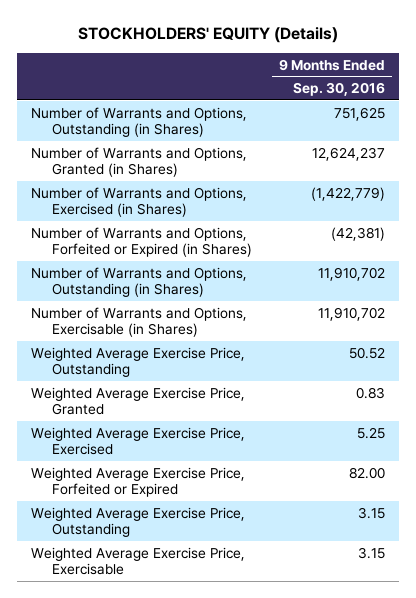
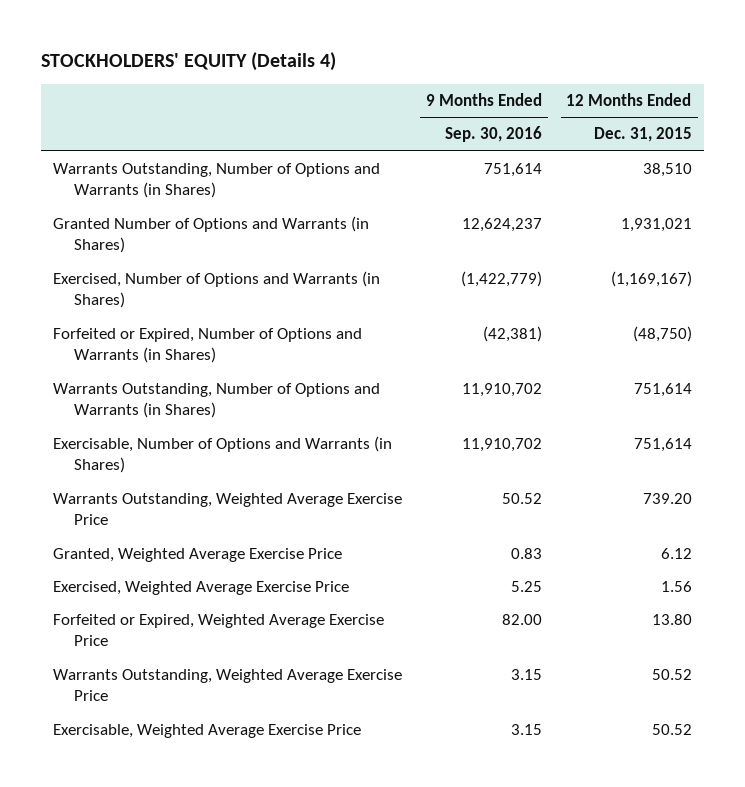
- STOCKHOLDERS' EQUITY (Details)
+ STOCKHOLDERS' EQUITY (Details 4)
- | 9 Months Ended Sep. 30, 2016
+ | 9 Months Ended Sep. 30, 2016 | 12 Months Ended Dec. 31, 2015
- Number of Warrants and Options, Outstanding (in Shares) | 751,625
- Number of Warrants and Options, Granted (in Shares) | 12,624,237
- Number of Warrants and Options, Exercised (in Shares) | (1,422,779)
- Number of Warrants and Options, Forfeited or Expired (in Shares) | (42,381)
- Number of Warrants and Options, Outstanding (in Shares) | 11,910,702
- Number of Warrants and Options, Exercisable (in Shares) | 11,910,702
- Weighted Average Exercise Price, Outstanding | 50.52
- Weighted Average Exercise Price, Granted | 0.83
- Weighted Average Exercise Price, Exercised | 5.25
- Weighted Average Exercise Price, Forfeited or Expired | 82.00
- Weighted Average Exercise Price, Outstanding | 3.15
- Weighted Average Exercise Price, Exercisable | 3.15
+ Warrants Outstanding, Number of Options and Warrants (in Shares) | 751,614 | 38,510
+ Granted Number of Options and Warrants (in Shares) | 12,624,237 | 1,931,021
+ Exercised, Number of Options and Warrants (in Shares) | (1,422,779) | (1,169,167)
+ Forfeited or Expired, Number of Options and Warrants (in Shares) | (42,381) | (48,750)
+ Warrants Outstanding, Number of Options and Warrants (in Shares) | 11,910,702 | 751,614
+ Exercisable, Number of Options and Warrants (in Shares) | 11,910,702 | 751,614
+ Warrants Outstanding, Weighted Average Exercise Price | 50.52 | 739.20
+ Granted, Weighted Average Exercise Price | 0.83 | 6.12
+ Exercised, Weighted Average Exercise Price | 5.25 | 1.56
+ Forfeited or Expired, Weighted Average Exercise Price | 82.00 | 13.80
+ Warrants Outstanding, Weighted Average Exercise Price | 3.15 | 50.52
+ Exercisable, Weighted Average Exercise Price | 3.15 | 50.52

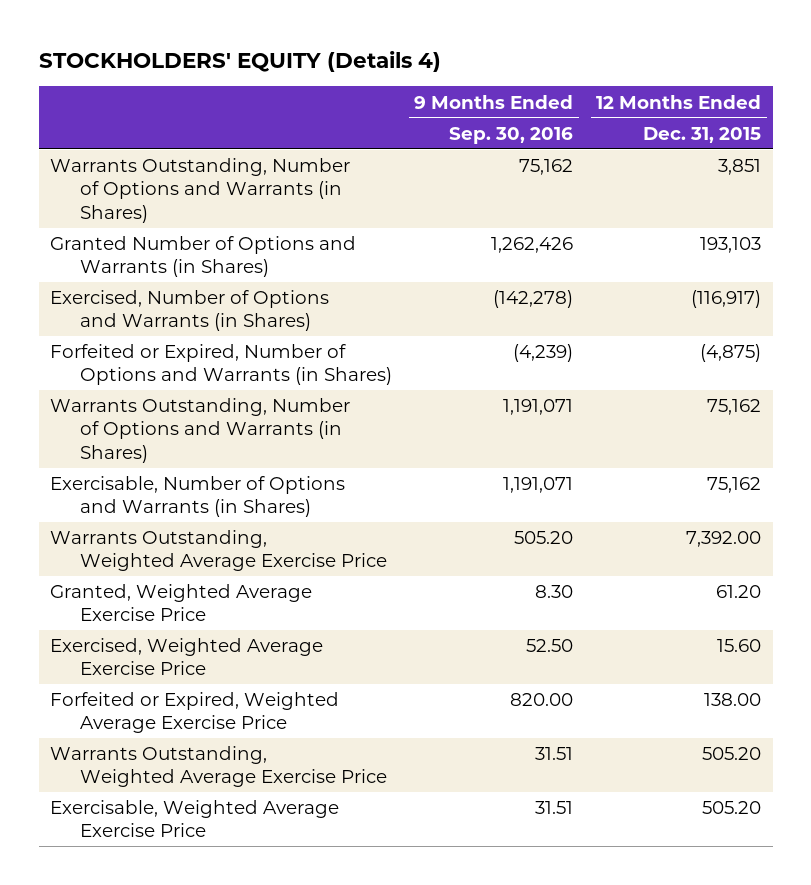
- Warrants Outstanding, Number of Options and Warrants (in Shares) | 751,614 | 38,510
- Granted Number of Options and Warrants (in Shares) | 12,624,237 | 1,931,021
- Exercised, Number of Options and Warrants (in Shares) | (1,422,779) | (1,169,167)
- Forfeited or Expired, Number of Options and Warrants (in Shares) | (42,381) | (48,750)
- Warrants Outstanding, Number of Options and Warrants (in Shares) | 11,910,702 | 751,614
- Exercisable, Number of Options and Warrants (in Shares) | 11,910,702 | 751,614
- Warrants Outstanding, Weighted Average Exercise Price | 50.52 | 739.20
- Granted, Weighted Average Exercise Price | 0.83 | 6.12
- Exercised, Weighted Average Exercise Price | 5.25 | 1.56
- Forfeited or Expired, Weighted Average Exercise Price | 82.00 | 13.80
- Warrants Outstanding, Weighted Average Exercise Price | 3.15 | 50.52
- Exercisable, Weighted Average Exercise Price | 3.15 | 50.52
+ Warrants Outstanding, Number of Options and Warrants (in Shares) | 75,162 | 3,851
+ Granted Number of Options and Warrants (in Shares) | 1,262,426 | 193,103
+ Exercised, Number of Options and Warrants (in Shares) | (142,278) | (116,917)
+ Forfeited or Expired, Number of Options and Warrants (in Shares) | (4,239) | (4,875)
+ Warrants Outstanding, Number of Options and Warrants (in Shares) | 1,191,071 | 75,162
+ Exercisable, Number of Options and Warrants (in Shares) | 1,191,071 | 75,162
+ Warrants Outstanding, Weighted Average Exercise Price | 505.20 | 7,392.00
+ Granted, Weighted Average Exercise Price | 8.30 | 61.20
+ Exercised, Weighted Average Exercise Price | 52.50 | 15.60
+ Forfeited or Expired, Weighted Average Exercise Price | 820.00 | 138.00
+ Warrants Outstanding, Weighted Average Exercise Price | 31.51 | 505.20
+ Exercisable, Weighted Average Exercise Price | 31.51 | 505.20

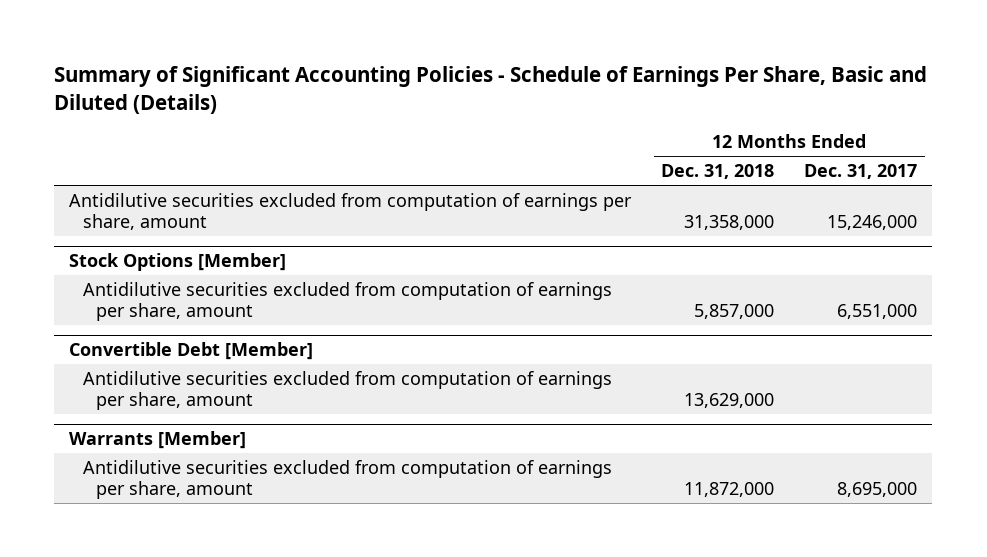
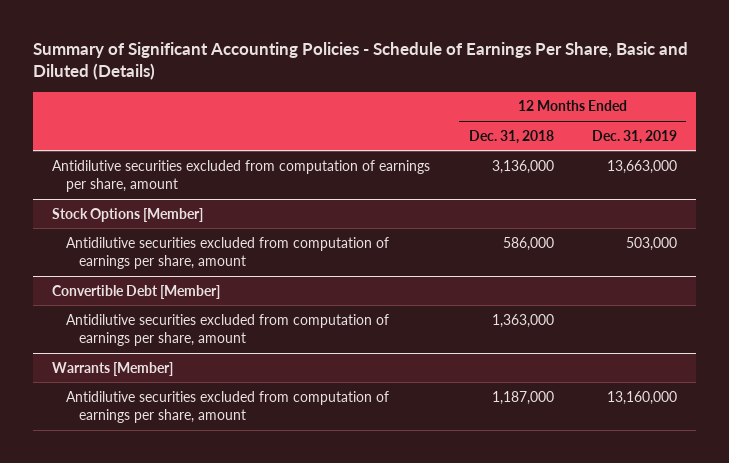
- | 12 Months Ended Dec. 31, 2018 | 12 Months Ended Dec. 31, 2017
+ | 12 Months Ended Dec. 31, 2018 | 12 Months Ended Dec. 31, 2019
- Antidilutive securities excluded from computation of earnings per share, amount | 31,358,000 | 15,246,000
+ Antidilutive securities excluded from computation of earnings per share, amount | 3,136,000 | 13,663,000
@ Stock Options [Member]
- Antidilutive securities excluded from computation of earnings per share, amount | 5,857,000 | 6,551,000
+ Antidilutive securities excluded from computation of earnings per share, amount | 586,000 | 503,000
@ Convertible Debt [Member]
- Antidilutive securities excluded from computation of earnings per share, amount | 13,629,000 |
+ Antidilutive securities excluded from computation of earnings per share, amount | 1,363,000 |
@ Warrants [Member]
- Antidilutive securities excluded from computation of earnings per share, amount | 11,872,000 | 8,695,000
+ Antidilutive securities excluded from computation of earnings per share, amount | 1,187,000 | 13,160,000

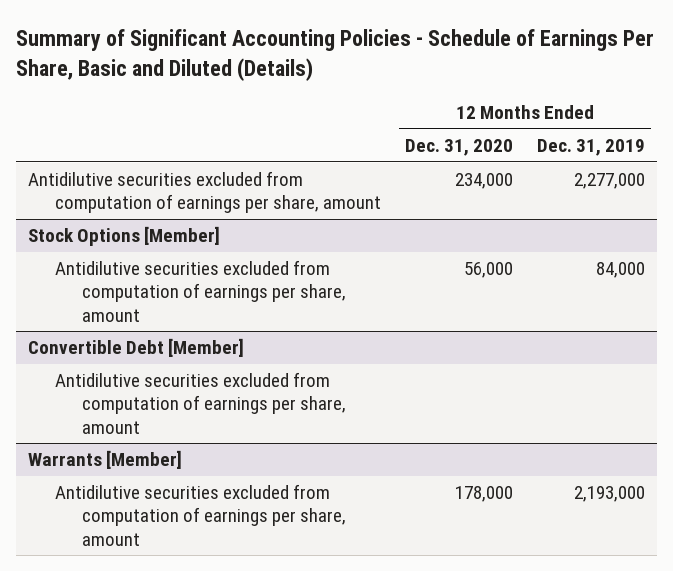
- | 12 Months Ended Dec. 31, 2018 | 12 Months Ended Dec. 31, 2019
+ | 12 Months Ended Dec. 31, 2020 | 12 Months Ended Dec. 31, 2019
- Antidilutive securities excluded from computation of earnings per share, amount | 3,136,000 | 13,663,000
+ Antidilutive securities excluded from computation of earnings per share, amount | 234,000 | 2,277,000
@ Stock Options [Member]
- Antidilutive securities excluded from computation of earnings per share, amount | 586,000 | 503,000
+ Antidilutive securities excluded from computation of earnings per share, amount | 56,000 | 84,000
@ Warrants [Member]
- Antidilutive securities excluded from computation of earnings per share, amount | 1,187,000 | 13,160,000
+ Antidilutive securities excluded from computation of earnings per share, amount | 178,000 | 2,193,000

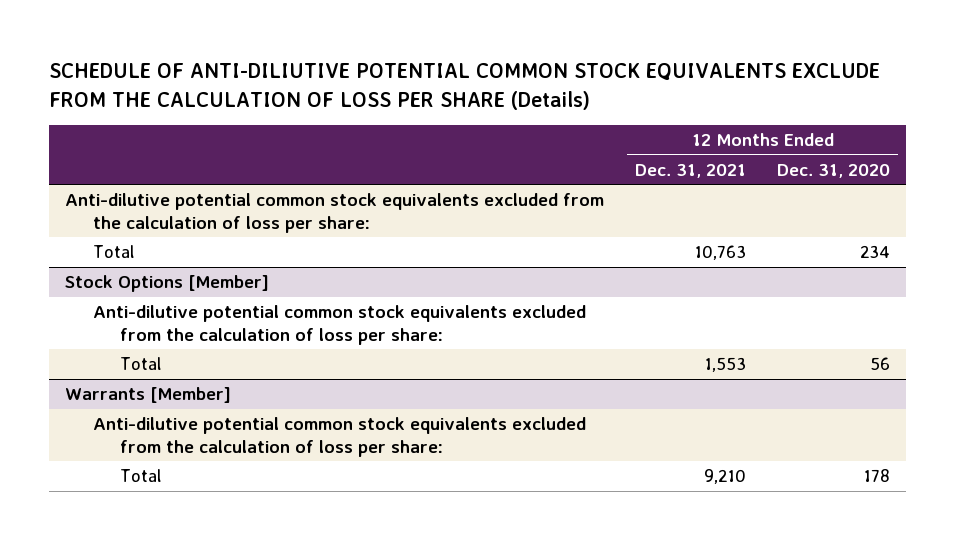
- Summary of Significant Accounting Policies - Schedule of Earnings Per Share, Basic and Diluted (Details)
+ SCHEDULE OF ANTI-DILIUTIVE POTENTIAL COMMON STOCK EQUIVALENTS EXCLUDE FROM THE CALCULATION OF LOSS PER SHARE (Details)
- | 12 Months Ended Dec. 31, 2020 | 12 Months Ended Dec. 31, 2019
+ | 12 Months Ended Dec. 31, 2021 | 12 Months Ended Dec. 31, 2020
- Antidilutive securities excluded from computation of earnings per share, amount | 234,000 | 2,277,000
+ Anti-dilutive potential common stock equivalents excluded from the calculation of loss per share:
+ Total | 10,763 | 234
@ Stock Options [Member]
- Antidilutive securities excluded from computation of earnings per share, amount | 56,000 | 84,000
- Convertible Debt [Member]
- Antidilutive securities excluded from computation of earnings per share, amount
@ Stock Options [Member]
+ Anti-dilutive potential common stock equivalents excluded from the calculation of loss per share:
+ Total | 1,553 | 56
@ Warrants [Member]
- Antidilutive securities excluded from computation of earnings per share, amount | 178,000 | 2,193,000
+ Anti-dilutive potential common stock equivalents excluded from the calculation of loss per share:
+ Total | 9,210 | 178

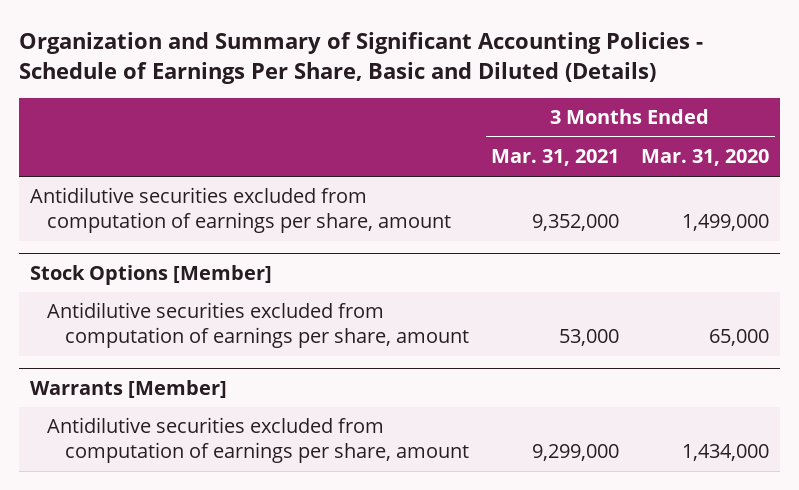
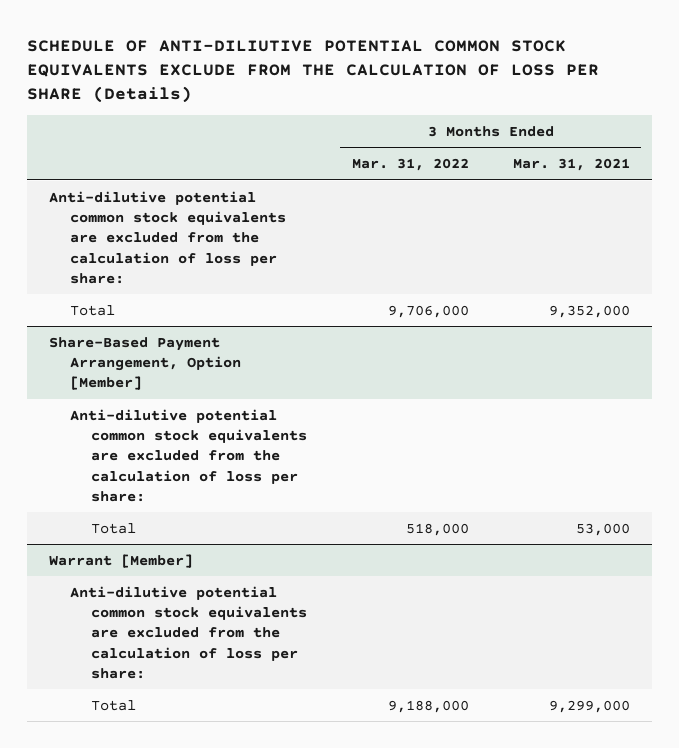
- Organization and Summary of Significant Accounting Policies - Schedule of Earnings Per Share, Basic and Diluted (Details)
+ SCHEDULE OF ANTI-DILIUTIVE POTENTIAL COMMON STOCK EQUIVALENTS EXCLUDE FROM THE CALCULATION OF LOSS PER SHARE (Details)
- | 3 Months Ended Mar. 31, 2021 | 3 Months Ended Mar. 31, 2020
+ | 3 Months Ended Mar. 31, 2022 | 3 Months Ended Mar. 31, 2021
- Antidilutive securities excluded from computation of earnings per share, amount | 9,352,000 | 1,499,000
- Stock Options [Member]
- Antidilutive securities excluded from computation of earnings per share, amount | 53,000 | 65,000
- Warrants [Member]
- Antidilutive securities excluded from computation of earnings per share, amount | 9,299,000 | 1,434,000
+ Anti-dilutive potential common stock equivalents are excluded from the calculation of loss per share:
+ Total | 9,706,000 | 9,352,000
+ Share-Based Payment Arrangement, Option [Member]
+ Anti-dilutive potential common stock equivalents are excluded from the calculation of loss per share:
+ Total | 518,000 | 53,000
+ Warrant [Member]
+ Anti-dilutive potential common stock equivalents are excluded from the calculation of loss per share:
+ Total | 9,188,000 | 9,299,000

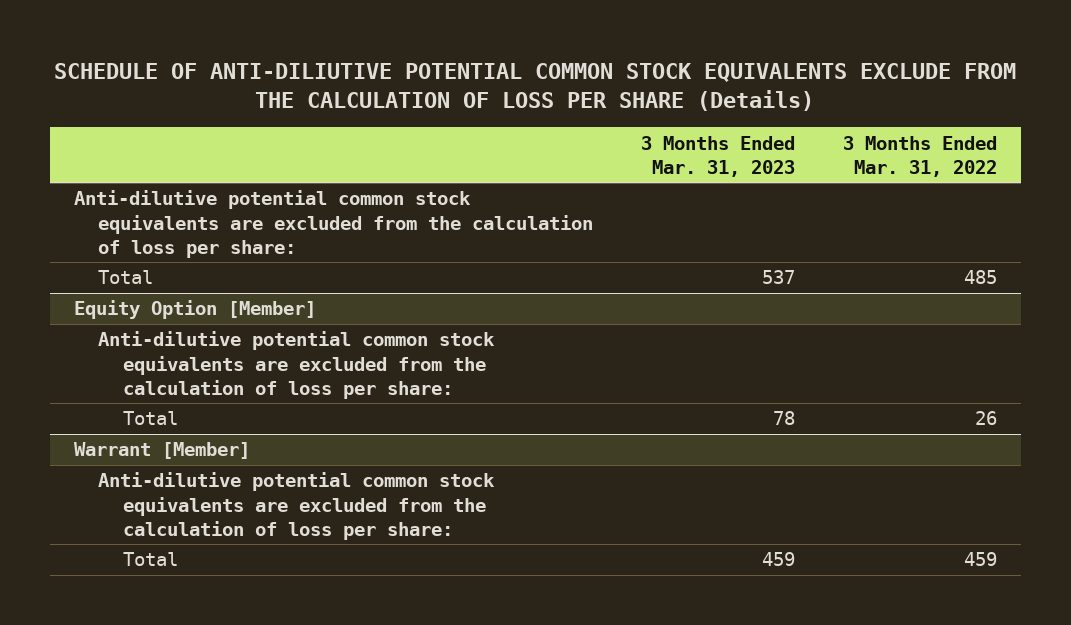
- | 3 Months Ended Mar. 31, 2022 | 3 Months Ended Mar. 31, 2021
+ | 3 Months Ended Mar. 31, 2023 | 3 Months Ended Mar. 31, 2022
- Total | 9,706,000 | 9,352,000
- Share-Based Payment Arrangement, Option [Member]
+ Total | 537 | 485
+ Equity Option [Member]
- Total | 518,000 | 53,000
+ Total | 78 | 26
@ Warrant [Member]
- Total | 9,188,000 | 9,299,000
+ Total | 459 | 459

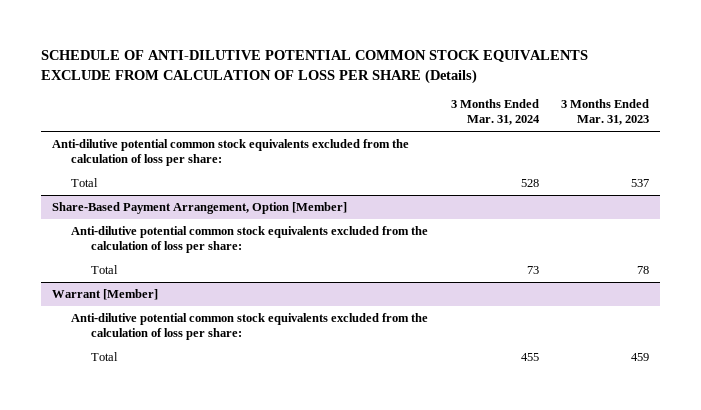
- SCHEDULE OF ANTI-DILIUTIVE POTENTIAL COMMON STOCK EQUIVALENTS EXCLUDE FROM THE CALCULATION OF LOSS PER SHARE (Details)
+ SCHEDULE OF ANTI-DILUTIVE POTENTIAL COMMON STOCK EQUIVALENTS EXCLUDE FROM CALCULATION OF LOSS PER SHARE (Details)
- | 3 Months Ended Mar. 31, 2023 | 3 Months Ended Mar. 31, 2022
+ | 3 Months Ended Mar. 31, 2024 | 3 Months Ended Mar. 31, 2023
- Anti-dilutive potential common stock equivalents are excluded from the calculation of loss per share:
+ Anti-dilutive potential common stock equivalents excluded from the calculation of loss per share:
- Equity Option [Member]
- Anti-dilutive potential common stock equivalents are excluded from the calculation of loss per share:
+ Share-Based Payment Arrangement, Option [Member]
+ Anti-dilutive potential common stock equivalents excluded from the calculation of loss per share:
@ Warrant [Member]
- Anti-dilutive potential common stock equivalents are excluded from the calculation of loss per share:
+ Anti-dilutive potential common stock equivalents excluded from the calculation of loss per share:

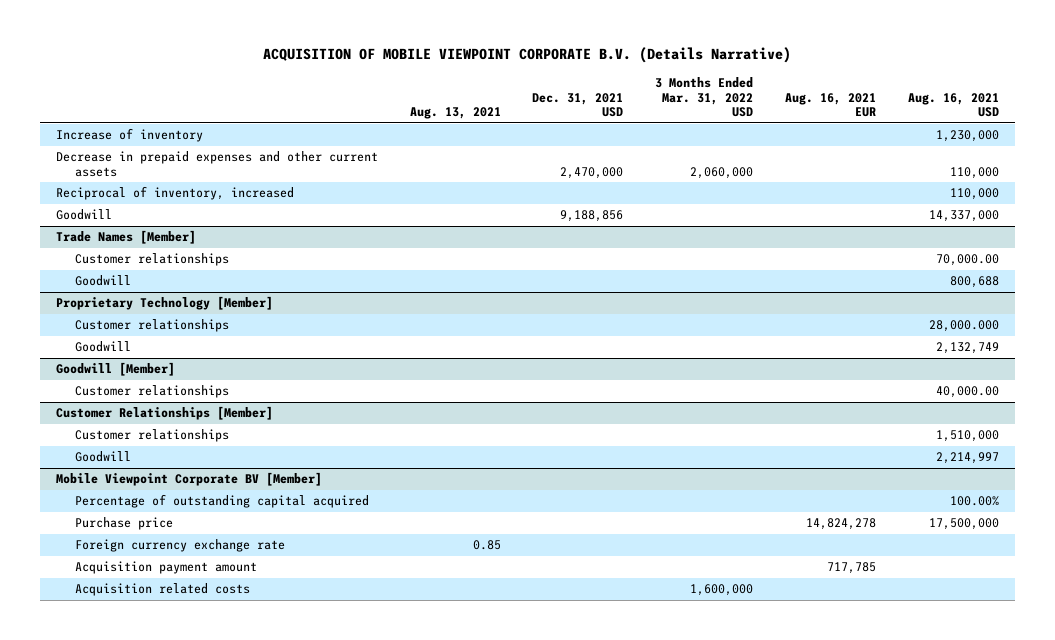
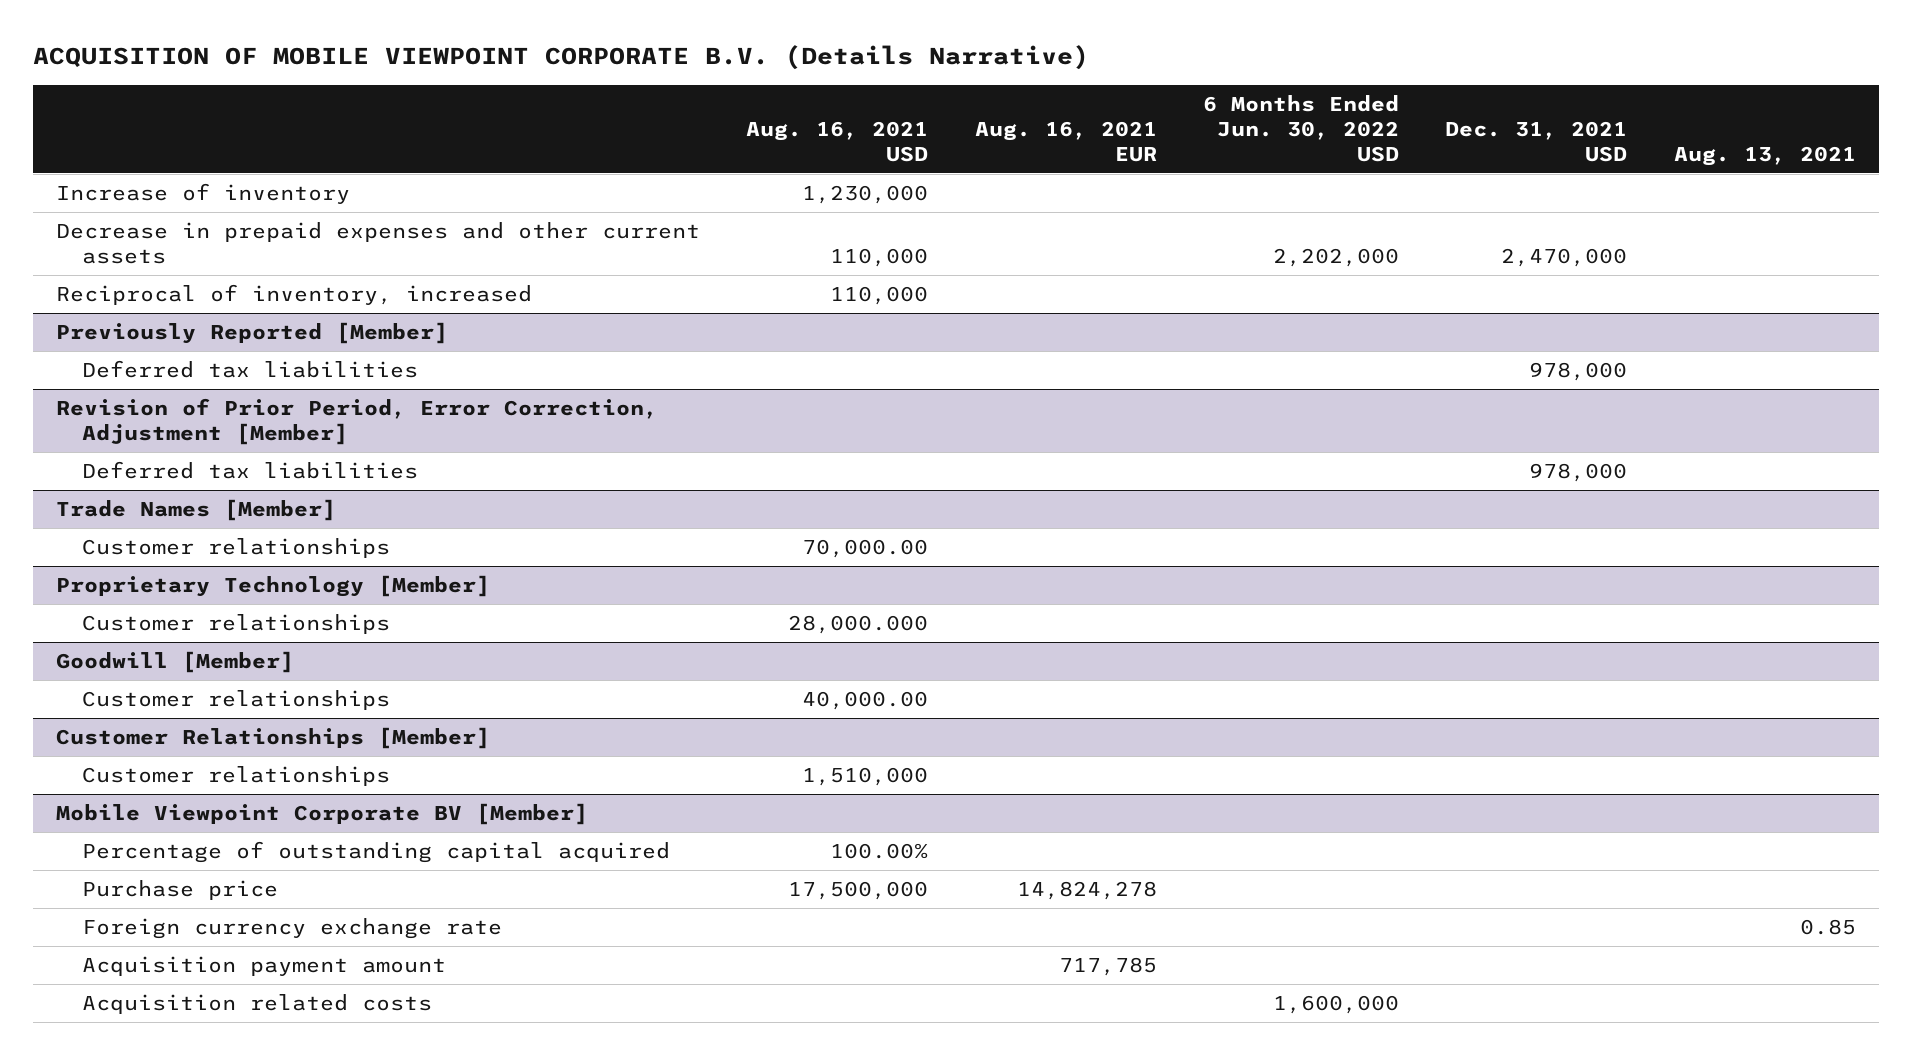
- | Aug. 13, 2021 | Dec. 31, 2021 USD | 3 Months Ended Mar. 31, 2022 USD | Aug. 16, 2021 EUR | Aug. 16, 2021 USD
+ | Aug. 16, 2021 USD | Aug. 16, 2021 EUR | 6 Months Ended Jun. 30, 2022 USD | Dec. 31, 2021 USD | Aug. 13, 2021
- Goodwill | | 9,188,856 | | | 14,337,000
+ Previously Reported [Member]
+ Deferred tax liabilities | | | | 978,000 |
+ Revision of Prior Period, Error Correction, Adjustment [Member]
+ Deferred tax liabilities | | | | 978,000 |
@ Trade Names [Member]
- Goodwill | | | | | 800,688
@ Proprietary Technology [Member]
- Goodwill | | | | | 2,132,749
@ Customer Relationships [Member]
- Goodwill | | | | | 2,214,997

